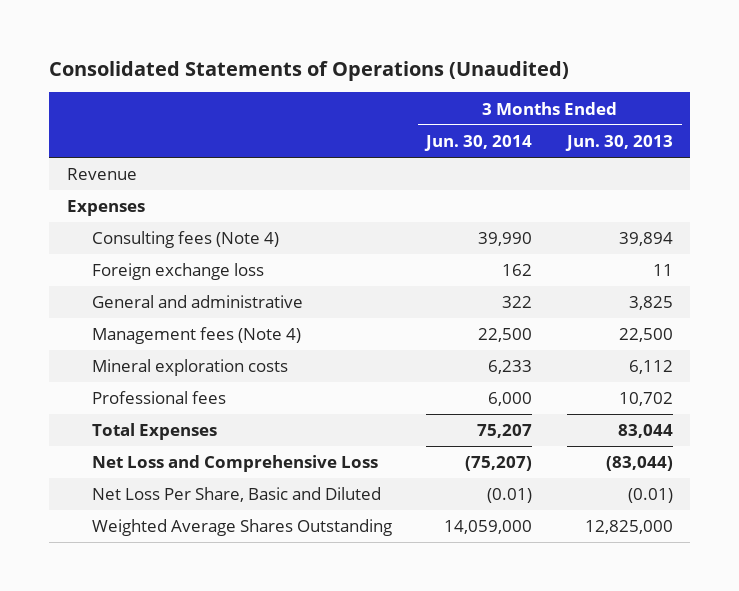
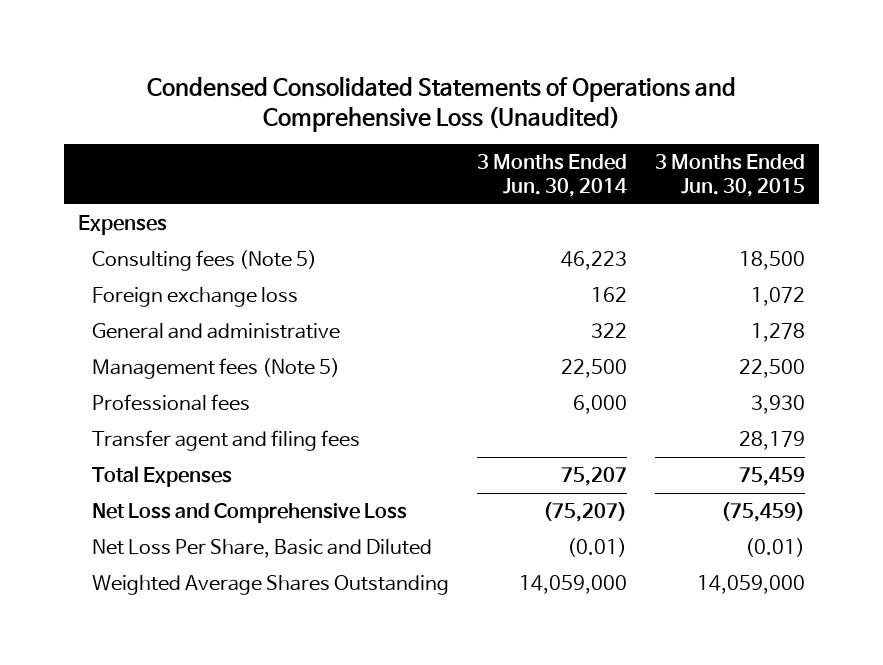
- Consolidated Statements of Operations (Unaudited)
+ Condensed Consolidated Statements of Operations and Comprehensive Loss (Unaudited)
- | 3 Months Ended Jun. 30, 2014 | 3 Months Ended Jun. 30, 2013
+ | 3 Months Ended Jun. 30, 2014 | 3 Months Ended Jun. 30, 2015
- Revenue
- Consulting fees (Note 4) | 39,990 | 39,894
+ Consulting fees (Note 5) | 46,223 | 18,500
- Management fees (Note 4) | 22,500 | 22,500
- Mineral exploration costs | 6,233 | 6,112
+ Management fees (Note 5) | 22,500 | 22,500
+ Transfer agent and filing fees | | 28,179

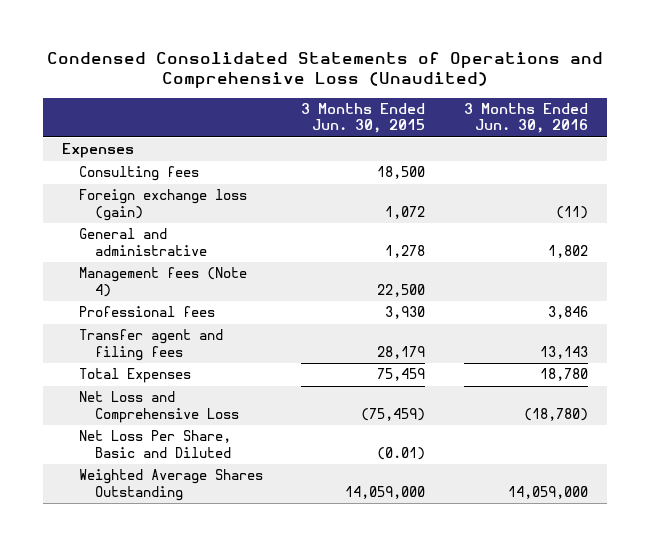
- | 3 Months Ended Jun. 30, 2014 | 3 Months Ended Jun. 30, 2015
+ | 3 Months Ended Jun. 30, 2015 | 3 Months Ended Jun. 30, 2016
- Consulting fees (Note 5) | 46,223 | 18,500
- Foreign exchange loss | 162 | 1,072
+ Consulting fees | 18,500 |
+ Foreign exchange loss (gain) | 1,072 | (11)
- Management fees (Note 5) | 22,500 | 22,500
+ Management fees (Note 4) | 22,500 |

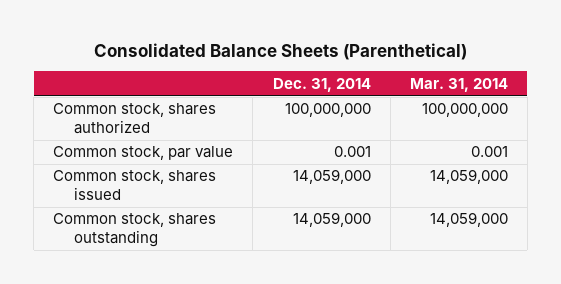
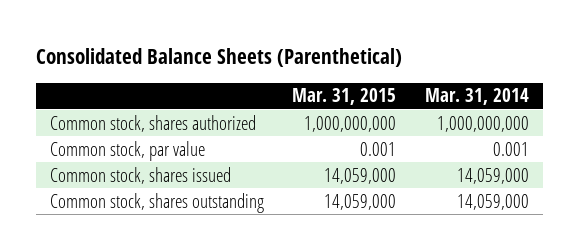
- | Dec. 31, 2014 | Mar. 31, 2014
+ | Mar. 31, 2015 | Mar. 31, 2014
- Common stock, shares authorized | 100,000,000 | 100,000,000
+ Common stock, shares authorized | 1,000,000,000 | 1,000,000,000

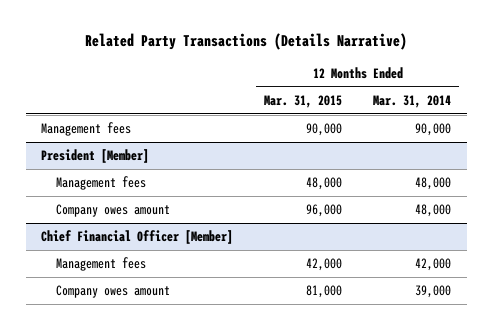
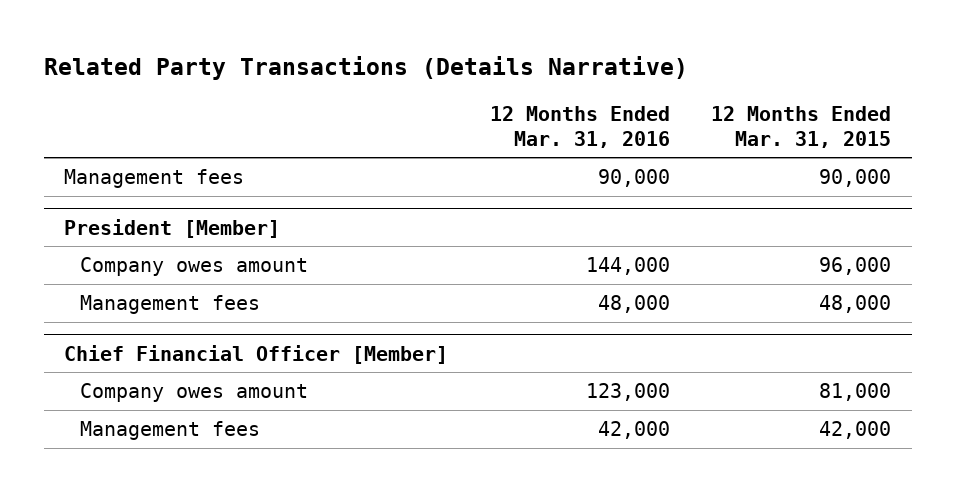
- | 12 Months Ended Mar. 31, 2015 | 12 Months Ended Mar. 31, 2014
+ | 12 Months Ended Mar. 31, 2016 | 12 Months Ended Mar. 31, 2015
@ President [Member]
moved down: Management fees | 48,000 | 48,000
@ Chief Financial Officer [Member]
moved down: Management fees | 42,000 | 42,000

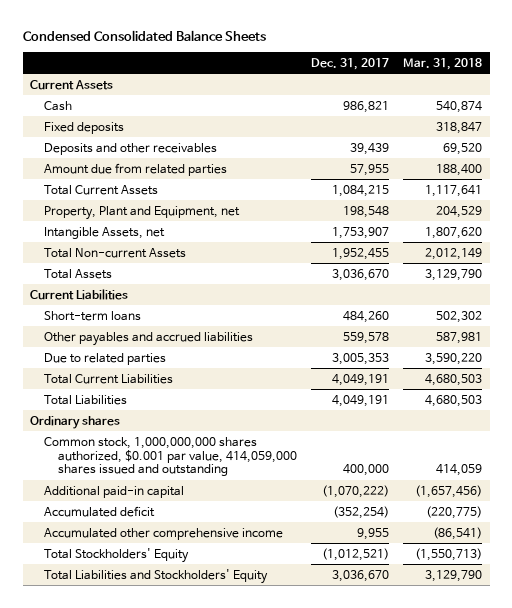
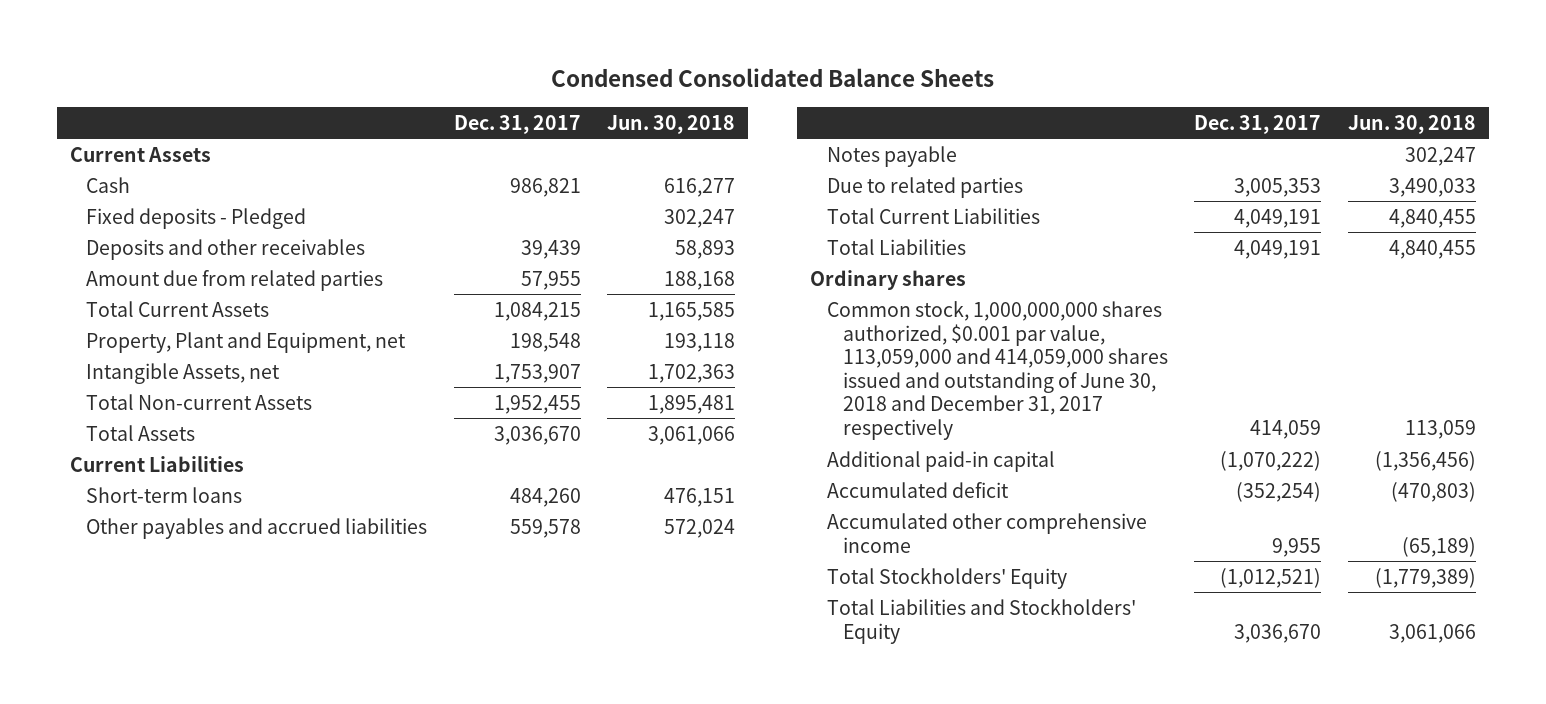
- | Dec. 31, 2017 | Mar. 31, 2018
+ | Dec. 31, 2017 | Jun. 30, 2018
- Fixed deposits | | 318,847
+ Fixed deposits - Pledged | | 302,247
+ Notes payable | | 302,247
- Common stock, 1,000,000,000 shares authorized, $0.001 par value, 414,059,000 shares issued and outstanding | 400,000 | 414,059
+ Common stock, 1,000,000,000 shares authorized, $0.001 par value, 113,059,000 and 414,059,000 shares issued and outstanding of June 30, 2018 and December 31, 2017 respectively | 414,059 | 113,059

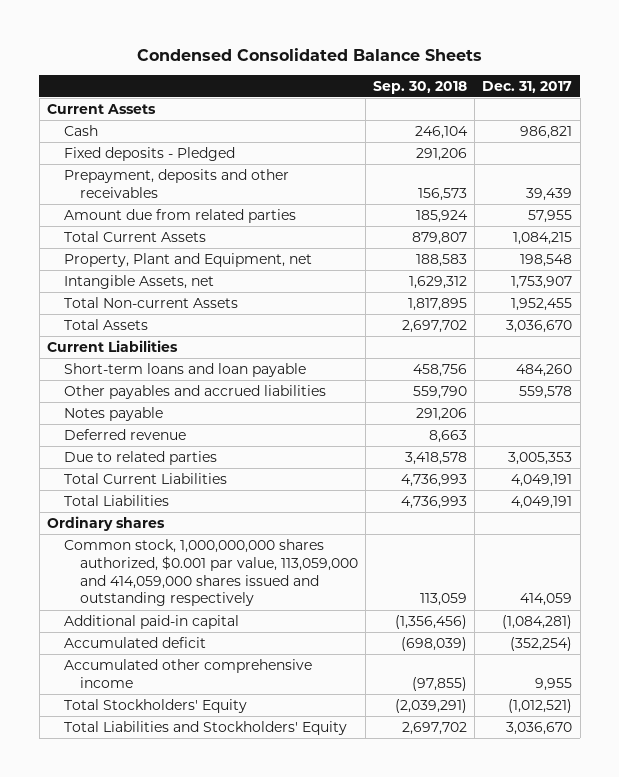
- | Dec. 31, 2017 | Jun. 30, 2018
+ | Sep. 30, 2018 | Dec. 31, 2017
- Deposits and other receivables | 39,439 | 58,893
+ Prepayment, deposits and other receivables | 156,573 | 39,439
- Short-term loans | 484,260 | 476,151
+ Short-term loans and loan payable | 458,756 | 484,260
+ Deferred revenue | 8,663 |
- Common stock, 1,000,000,000 shares authorized, $0.001 par value, 113,059,000 and 414,059,000 shares issued and outstanding of June 30, 2018 and December 31, 2017 respectively | 414,059 | 113,059
- Additional paid-in capital | (1,070,222) | (1,356,456)
+ Common stock, 1,000,000,000 shares authorized, $0.001 par value, 113,059,000 and 414,059,000 shares issued and outstanding respectively | 113,059 | 414,059
+ Additional paid-in capital | (1,356,456) | (1,084,281)

